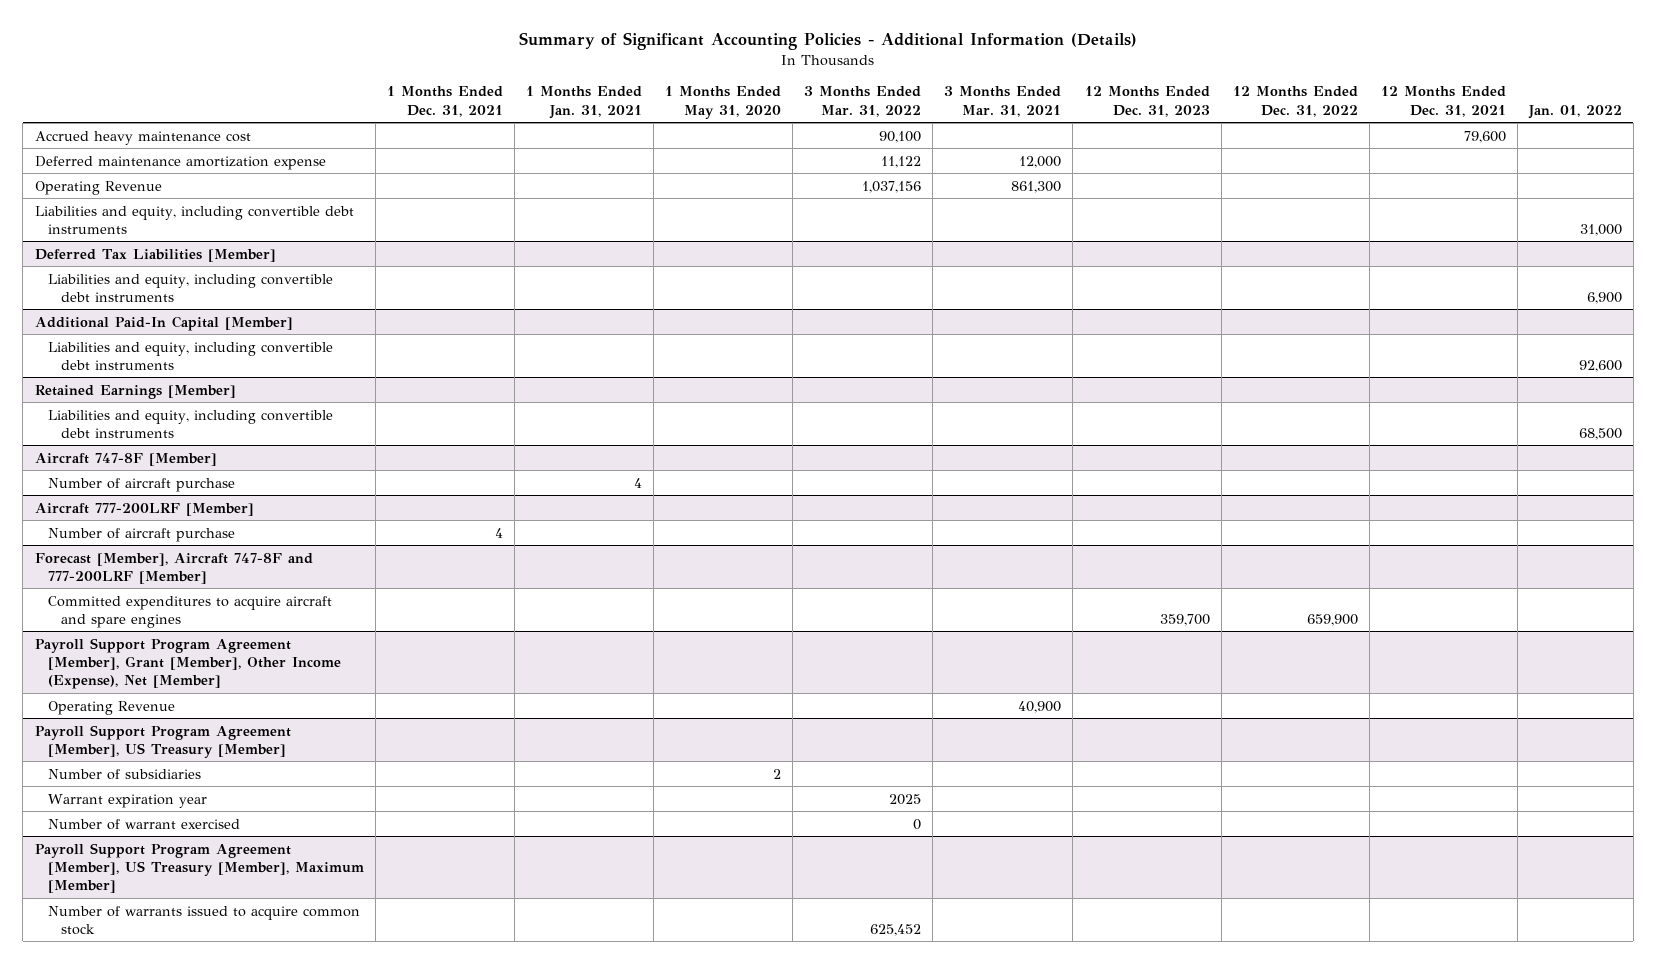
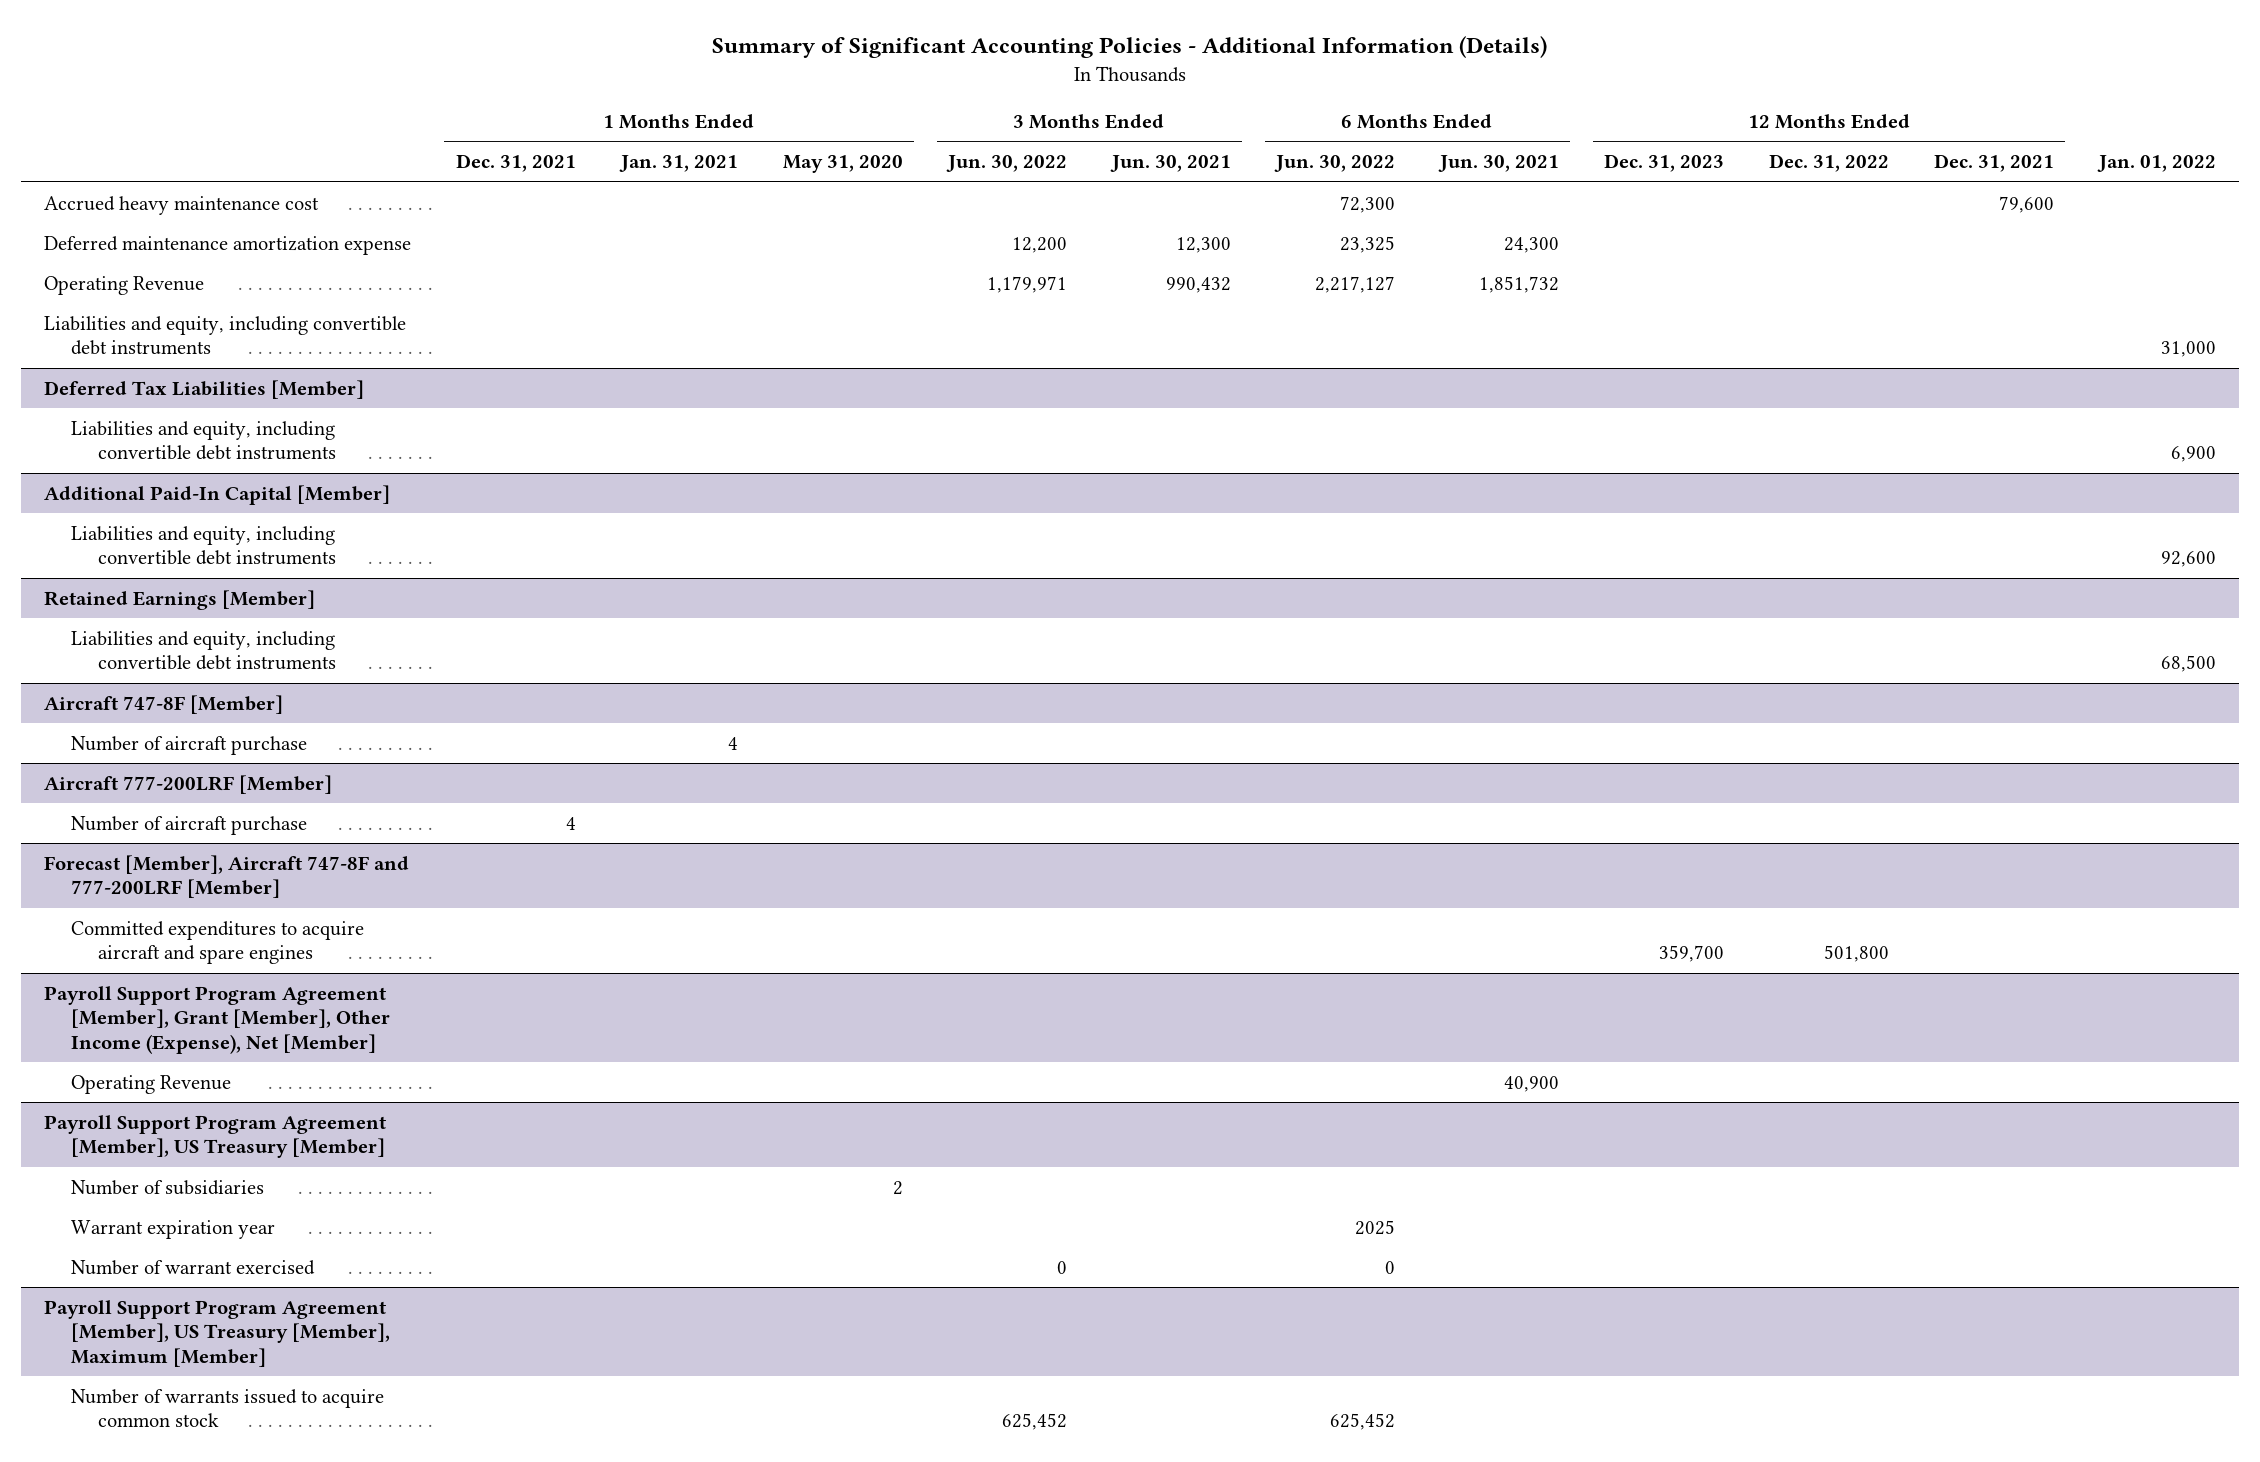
- | 1 Months Ended Dec. 31, 2021 | 1 Months Ended Jan. 31, 2021 | 1 Months Ended May 31, 2020 | 3 Months Ended Mar. 31, 2022 | 3 Months Ended Mar. 31, 2021 | 12 Months Ended Dec. 31, 2023 | 12 Months Ended Dec. 31, 2022 | 12 Months Ended Dec. 31, 2021 | Jan. 01, 2022
+ | 1 Months Ended Dec. 31, 2021 | 1 Months Ended Jan. 31, 2021 | 1 Months Ended May 31, 2020 | 3 Months Ended Jun. 30, 2022 | 3 Months Ended Jun. 30, 2021 | 6 Months Ended Jun. 30, 2022 | 6 Months Ended Jun. 30, 2021 | 12 Months Ended Dec. 31, 2023 | 12 Months Ended Dec. 31, 2022 | 12 Months Ended Dec. 31, 2021 | Jan. 01, 2022
@ Forecast [Member], Aircraft 747-8F and 777-200LRF [Member]
- Committed expenditures to acquire aircraft and spare engines | | | | | | 359,700 | 659,900 | |
+ Committed expenditures to acquire aircraft and spare engines | | | | | | | | 359,700 | 501,800 | |

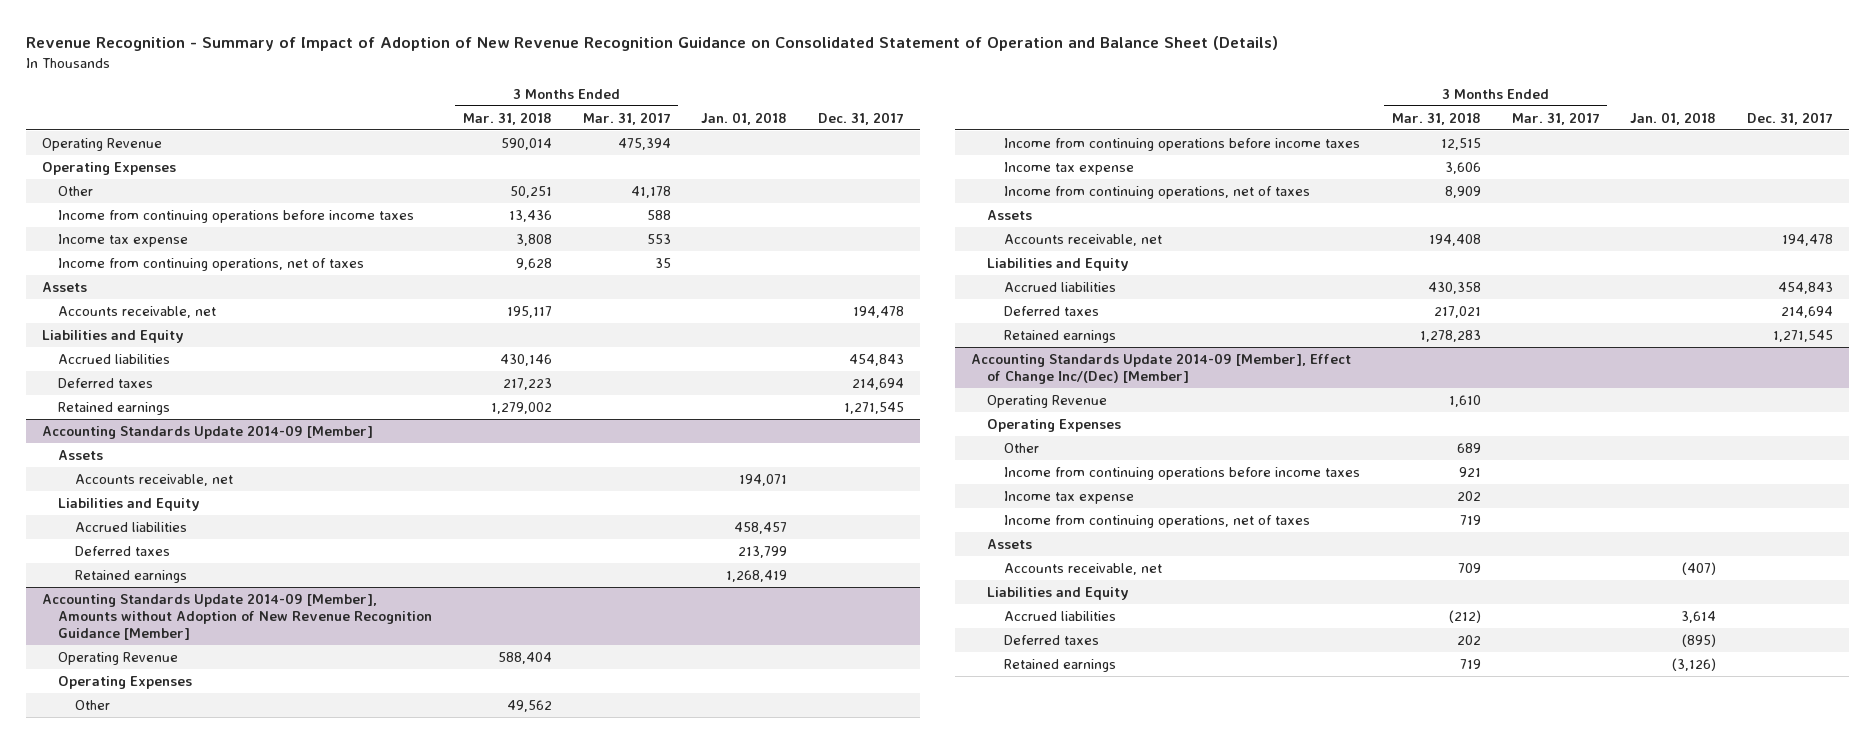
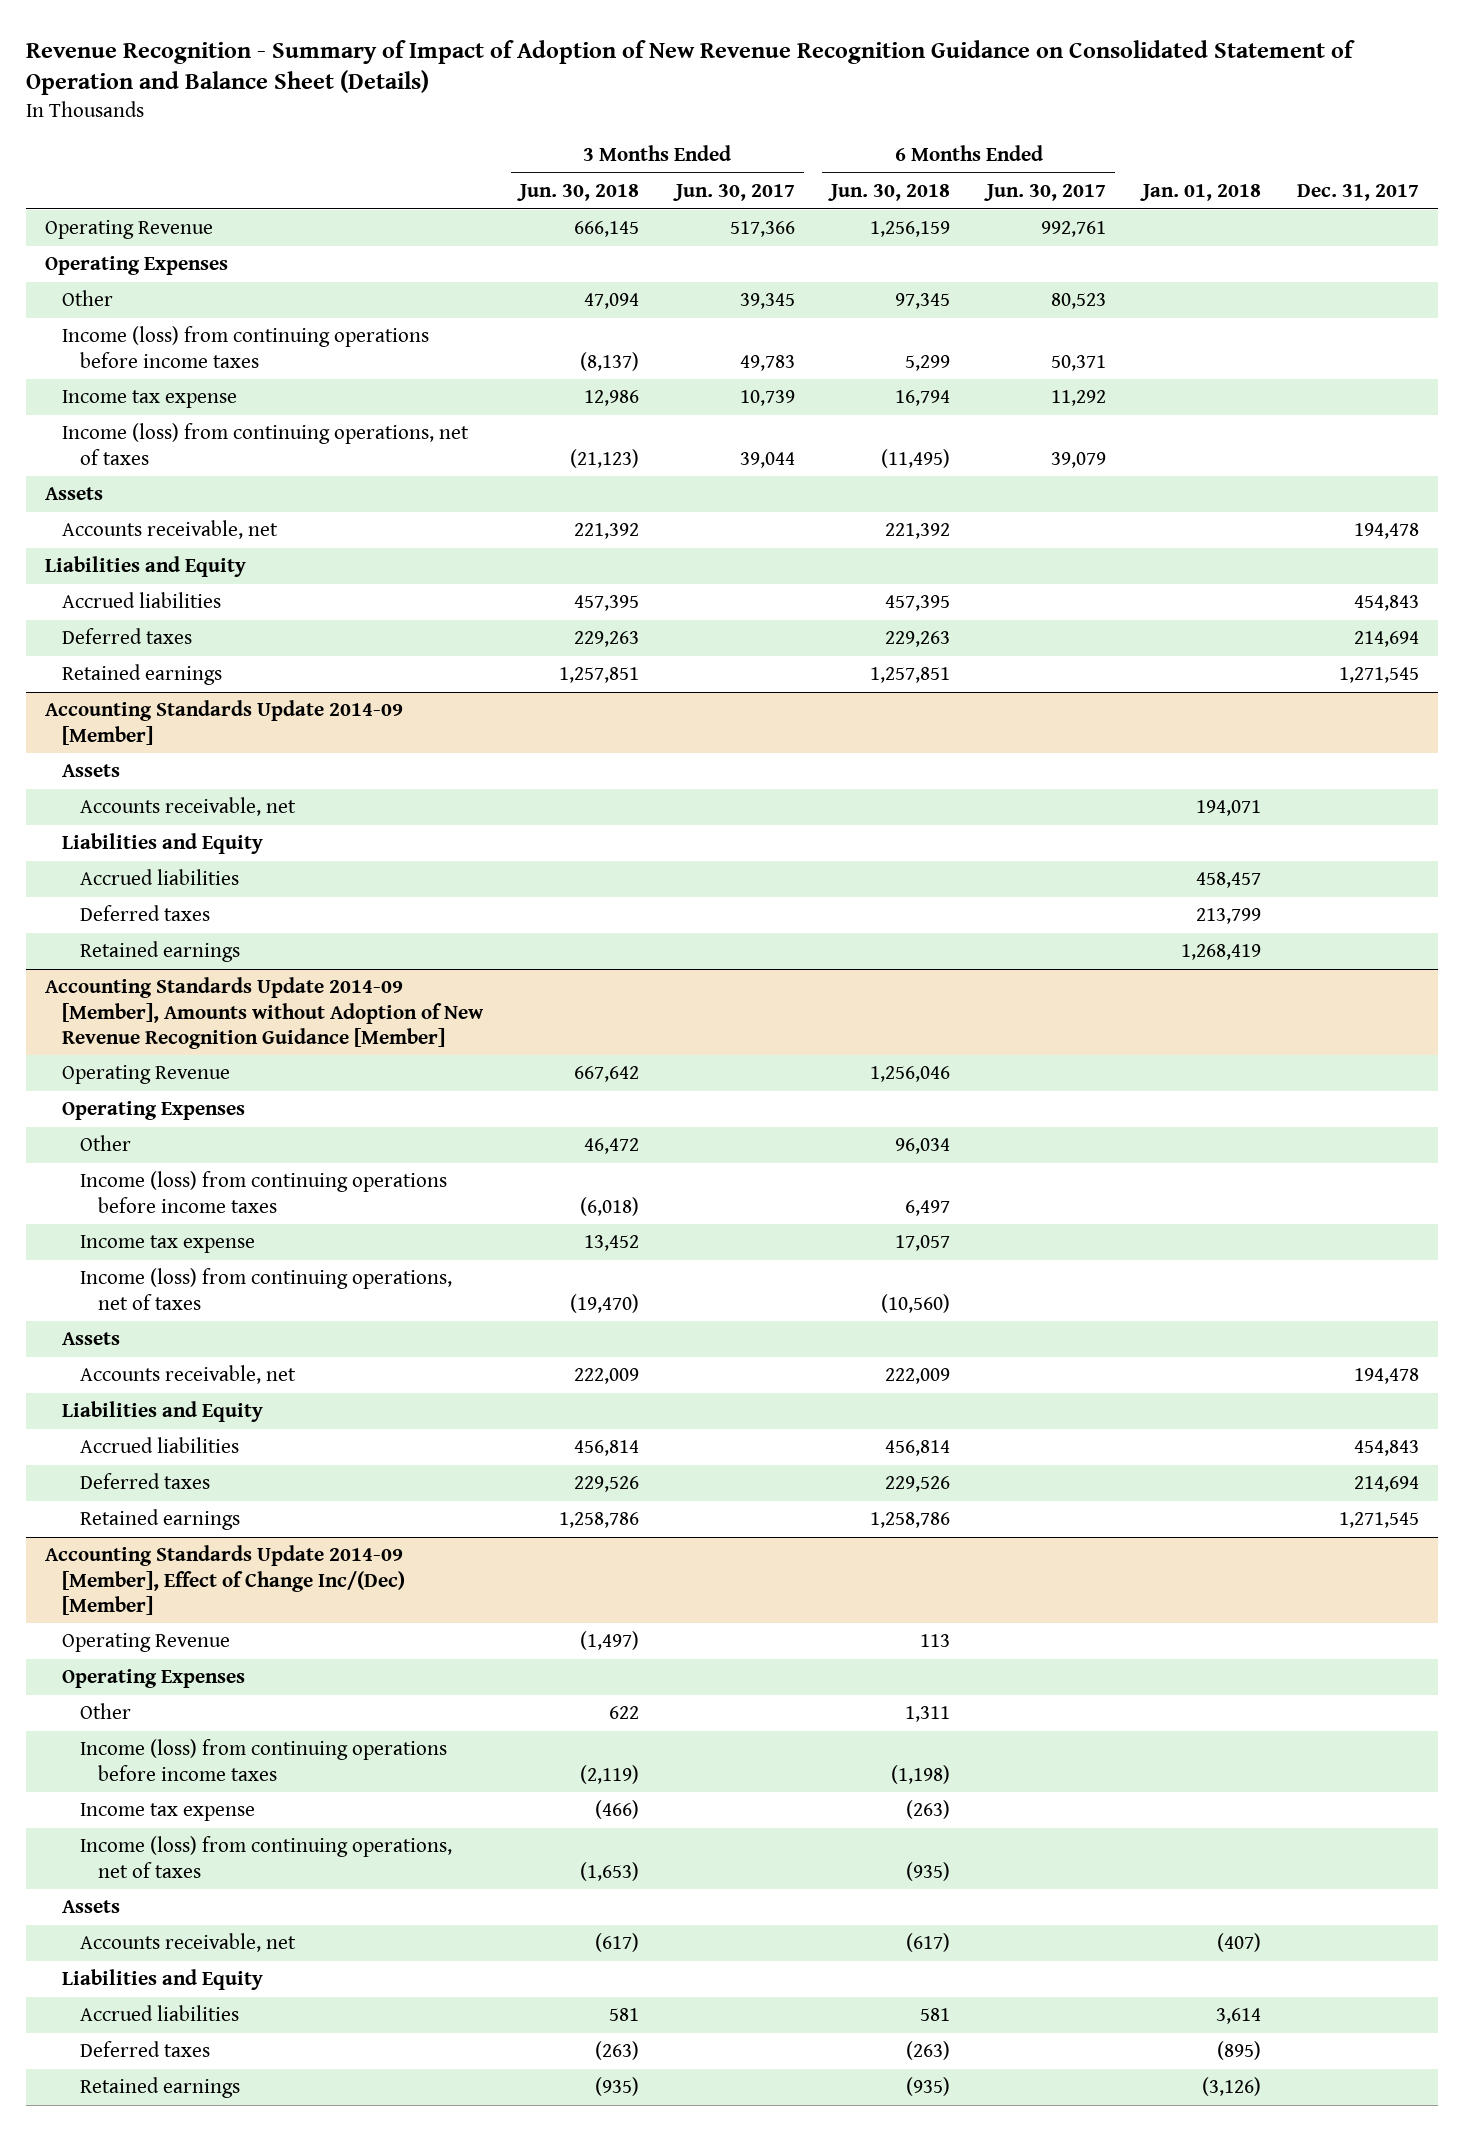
- | 3 Months Ended Mar. 31, 2018 | 3 Months Ended Mar. 31, 2017 | Jan. 01, 2018 | Dec. 31, 2017
+ | 3 Months Ended Jun. 30, 2018 | 3 Months Ended Jun. 30, 2017 | 6 Months Ended Jun. 30, 2018 | 6 Months Ended Jun. 30, 2017 | Jan. 01, 2018 | Dec. 31, 2017
- Income from continuing operations before income taxes | 13,436 | 588 | |
+ Income (loss) from continuing operations before income taxes | (8,137) | 49,783 | 5,299 | 50,371 | |
- Income from continuing operations, net of taxes | 9,628 | 35 | |
+ Income (loss) from continuing operations, net of taxes | (21,123) | 39,044 | (11,495) | 39,079 | |
@ Accounting Standards Update 2014-09 [Member], Amounts without Adoption of New Revenue Recognition Guidance [Member]
- Income from continuing operations before income taxes | 12,515 | | |
+ Income (loss) from continuing operations before income taxes | (6,018) | | 6,497 | | |
- Income from continuing operations, net of taxes | 8,909 | | |
+ Income (loss) from continuing operations, net of taxes | (19,470) | | (10,560) | | |
@ Accounting Standards Update 2014-09 [Member], Effect of Change Inc/(Dec) [Member]
- Income from continuing operations before income taxes | 921 | | |
+ Income (loss) from continuing operations before income taxes | (2,119) | | (1,198) | | |
- Income from continuing operations, net of taxes | 719 | | |
+ Income (loss) from continuing operations, net of taxes | (1,653) | | (935) | | |

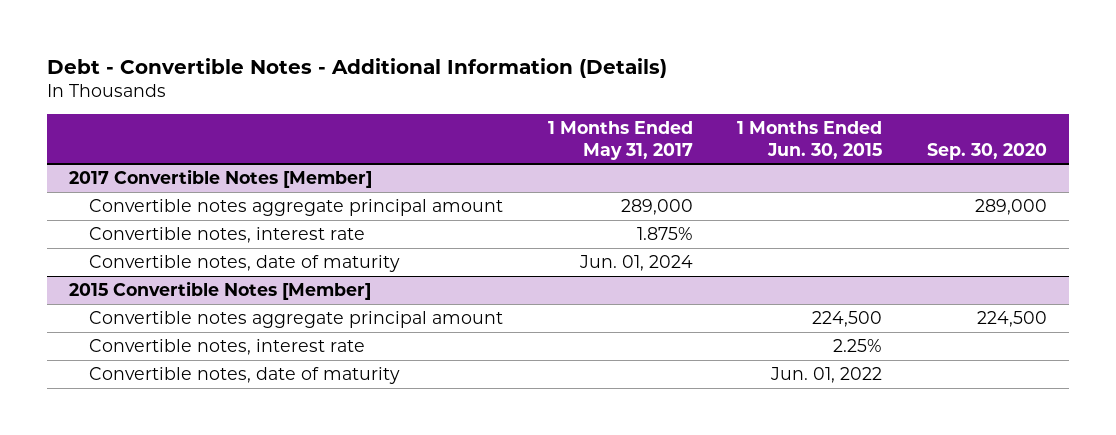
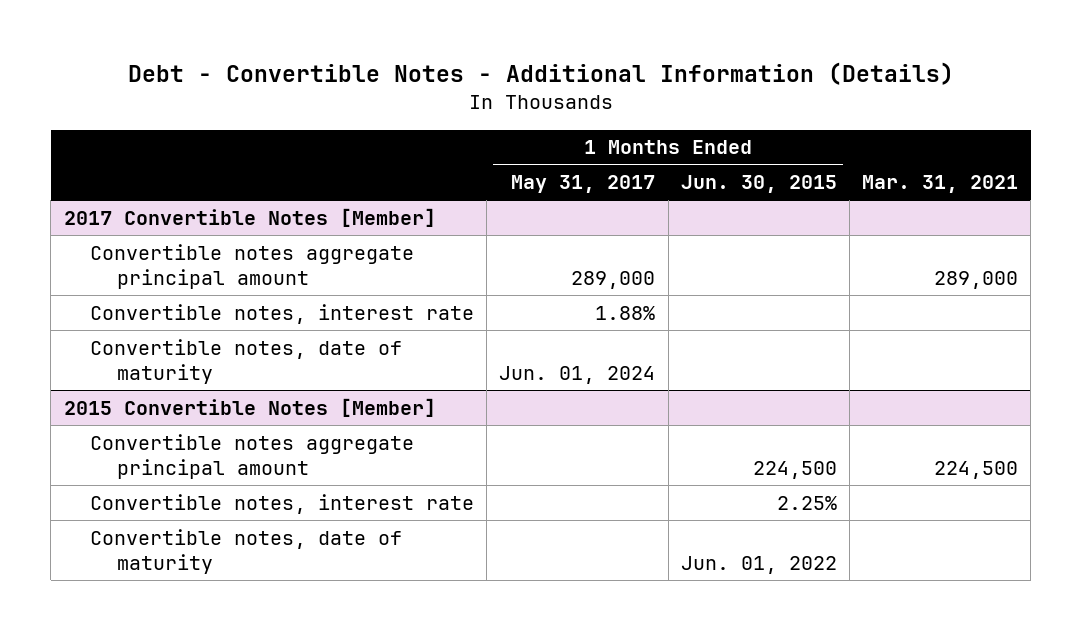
- | 1 Months Ended May 31, 2017 | 1 Months Ended Jun. 30, 2015 | Sep. 30, 2020
+ | 1 Months Ended May 31, 2017 | 1 Months Ended Jun. 30, 2015 | Mar. 31, 2021
@ 2017 Convertible Notes [Member]
- Convertible notes, interest rate | 1.875% | |
+ Convertible notes, interest rate | 1.88% | |

